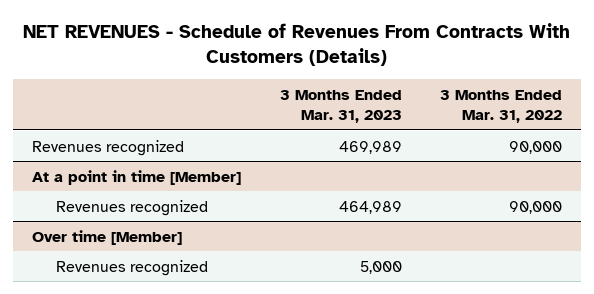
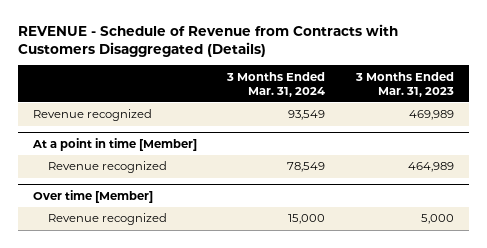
- NET REVENUES - Schedule of Revenues From Contracts With Customers (Details)
+ REVENUE - Schedule of Revenue from Contracts with Customers Disaggregated (Details)
- | 3 Months Ended Mar. 31, 2023 | 3 Months Ended Mar. 31, 2022
+ | 3 Months Ended Mar. 31, 2024 | 3 Months Ended Mar. 31, 2023
- Revenues recognized | 469,989 | 90,000
+ Revenue recognized | 93,549 | 469,989
@ At a point in time [Member]
- Revenues recognized | 464,989 | 90,000
+ Revenue recognized | 78,549 | 464,989
@ Over time [Member]
- Revenues recognized | 5,000 |
+ Revenue recognized | 15,000 | 5,000

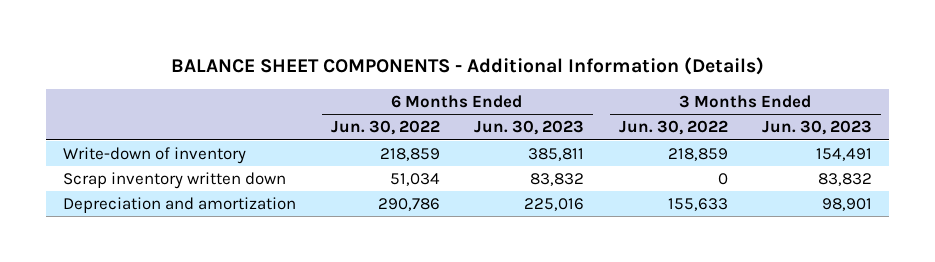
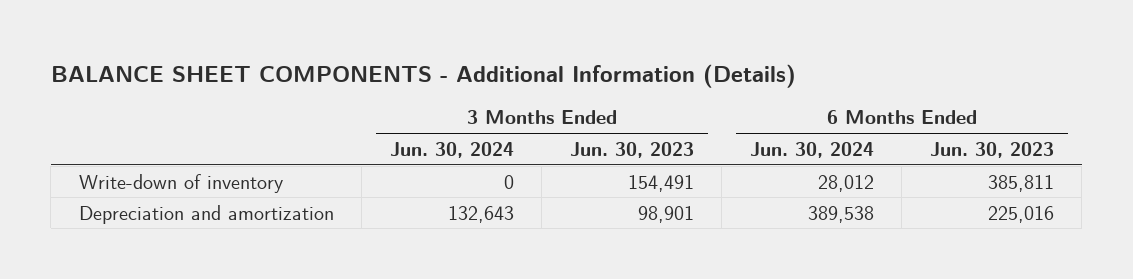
- | 6 Months Ended Jun. 30, 2022 | 6 Months Ended Jun. 30, 2023 | 3 Months Ended Jun. 30, 2022 | 3 Months Ended Jun. 30, 2023
+ | 3 Months Ended Jun. 30, 2024 | 3 Months Ended Jun. 30, 2023 | 6 Months Ended Jun. 30, 2024 | 6 Months Ended Jun. 30, 2023
- Scrap inventory written down | 51,034 | 83,832 | 0 | 83,832

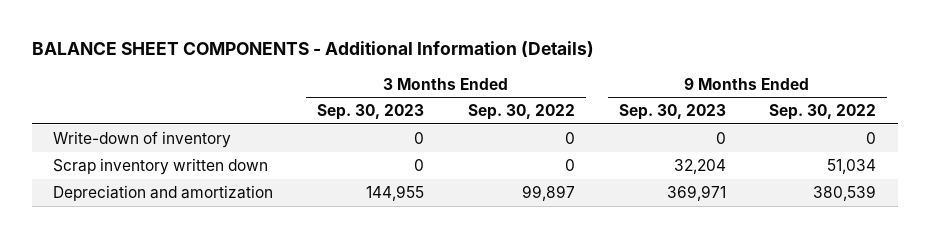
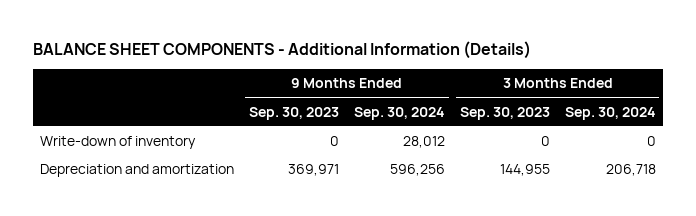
- | 3 Months Ended Sep. 30, 2023 | 3 Months Ended Sep. 30, 2022 | 9 Months Ended Sep. 30, 2023 | 9 Months Ended Sep. 30, 2022
+ | 9 Months Ended Sep. 30, 2023 | 9 Months Ended Sep. 30, 2024 | 3 Months Ended Sep. 30, 2023 | 3 Months Ended Sep. 30, 2024
- Scrap inventory written down | 0 | 0 | 32,204 | 51,034

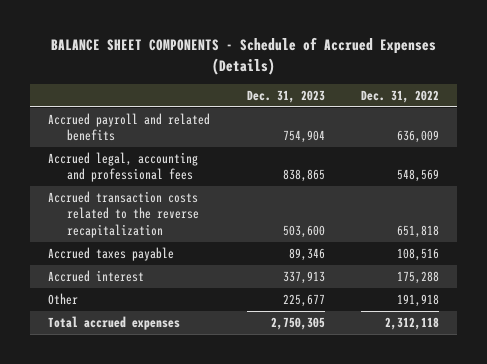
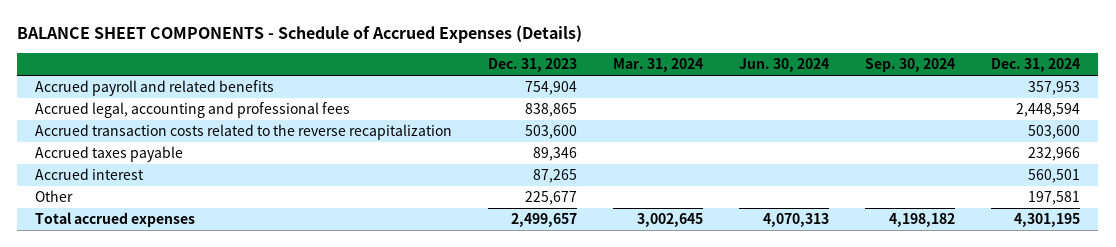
- | Dec. 31, 2023 | Dec. 31, 2022
+ | Dec. 31, 2023 | Mar. 31, 2024 | Jun. 30, 2024 | Sep. 30, 2024 | Dec. 31, 2024
- Accrued interest | 337,913 | 175,288
+ Accrued interest | 87,265 | | | | 560,501
- Total accrued expenses | 2,750,305 | 2,312,118
+ Total accrued expenses | 2,499,657 | 3,002,645 | 4,070,313 | 4,198,182 | 4,301,195

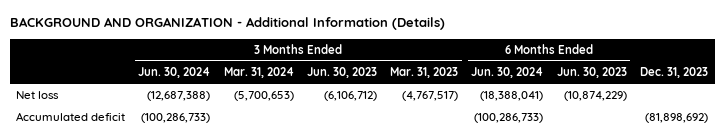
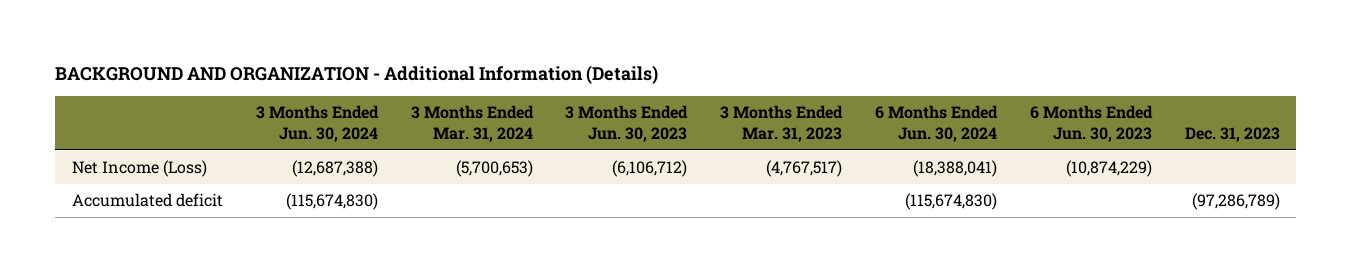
- Net loss | (12,687,388) | (5,700,653) | (6,106,712) | (4,767,517) | (18,388,041) | (10,874,229) |
- Accumulated deficit | (100,286,733) | | | | (100,286,733) | | (81,898,692)
+ Net Income (Loss) | (12,687,388) | (5,700,653) | (6,106,712) | (4,767,517) | (18,388,041) | (10,874,229) |
+ Accumulated deficit | (115,674,830) | | | | (115,674,830) | | (97,286,789)

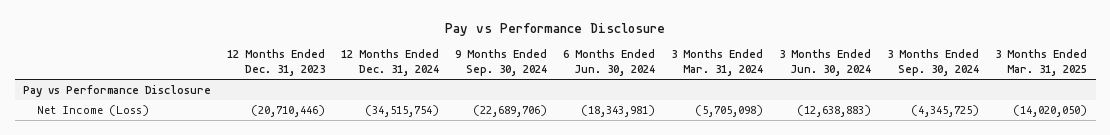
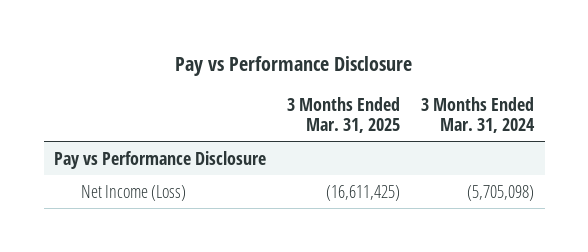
- | 12 Months Ended Dec. 31, 2023 | 12 Months Ended Dec. 31, 2024 | 9 Months Ended Sep. 30, 2024 | 6 Months Ended Jun. 30, 2024 | 3 Months Ended Mar. 31, 2024 | 3 Months Ended Jun. 30, 2024 | 3 Months Ended Sep. 30, 2024 | 3 Months Ended Mar. 31, 2025
+ | 3 Months Ended Mar. 31, 2025 | 3 Months Ended Mar. 31, 2024
- Net Income (Loss) | (20,710,446) | (34,515,754) | (22,689,706) | (18,343,981) | (5,705,098) | (12,638,883) | (4,345,725) | (14,020,050)
+ Net Income (Loss) | (16,611,425) | (5,705,098)

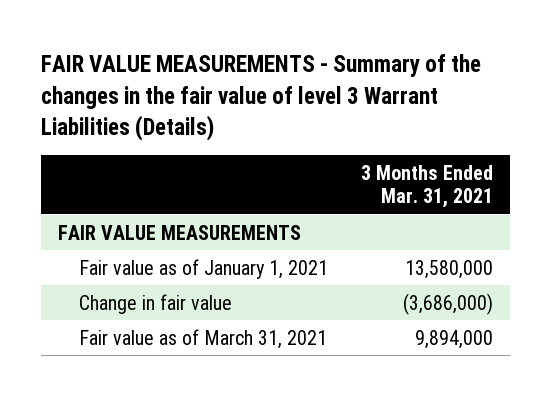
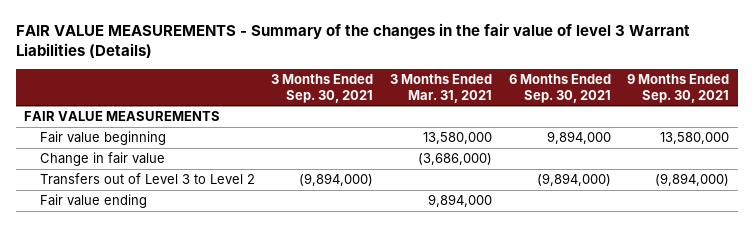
- | 3 Months Ended Mar. 31, 2021
+ | 3 Months Ended Sep. 30, 2021 | 3 Months Ended Mar. 31, 2021 | 6 Months Ended Sep. 30, 2021 | 9 Months Ended Sep. 30, 2021
- Fair value as of January 1, 2021 | 13,580,000
+ Fair value beginning | | 13,580,000 | 9,894,000 | 13,580,000
- Fair value as of March 31, 2021 | 9,894,000
+ Transfers out of Level 3 to Level 2 | (9,894,000) | | (9,894,000) | (9,894,000)
+ Fair value ending | | 9,894,000 | |

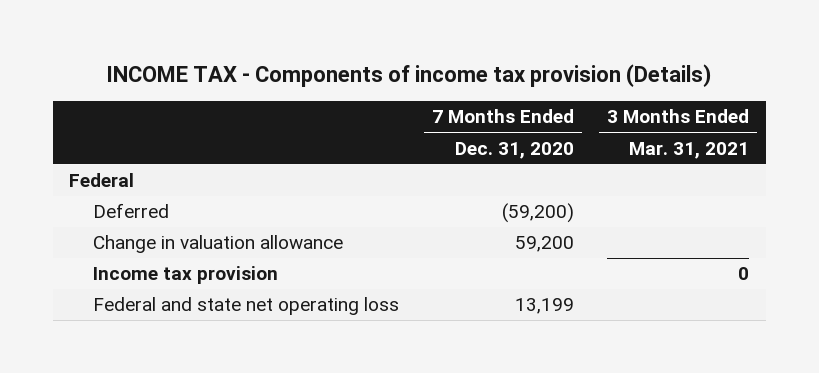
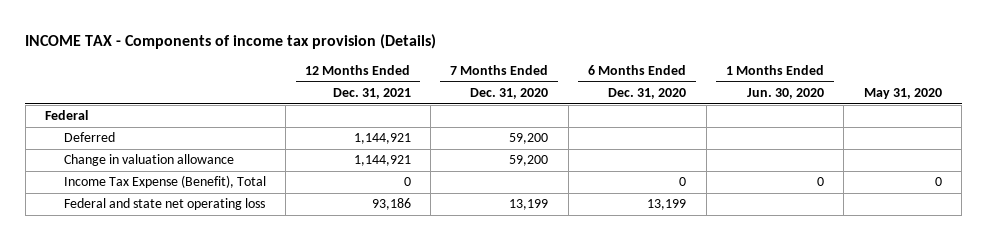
- | 7 Months Ended Dec. 31, 2020 | 3 Months Ended Mar. 31, 2021
+ | 12 Months Ended Dec. 31, 2021 | 7 Months Ended Dec. 31, 2020 | 6 Months Ended Dec. 31, 2020 | 1 Months Ended Jun. 30, 2020 | May 31, 2020
- Deferred | (59,200) |
+ Deferred | 1,144,921 | 59,200 | | |
- Income tax provision | | 0
+ Income Tax Expense (Benefit), Total | 0 | | 0 | 0 | 0

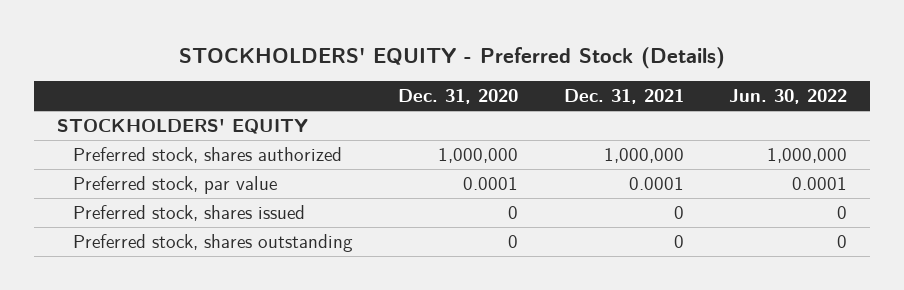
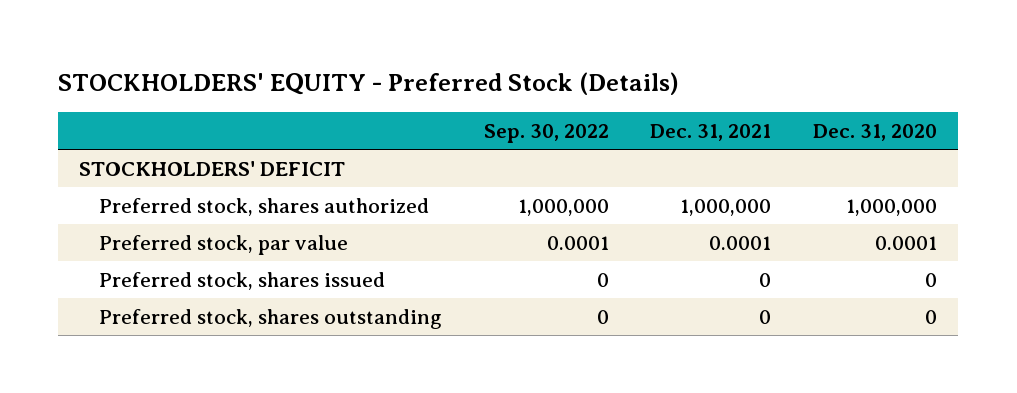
- | Dec. 31, 2020 | Dec. 31, 2021 | Jun. 30, 2022
+ | Sep. 30, 2022 | Dec. 31, 2021 | Dec. 31, 2020
- STOCKHOLDERS' EQUITY
+ STOCKHOLDERS' DEFICIT

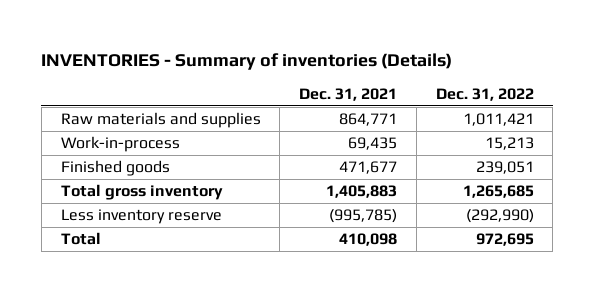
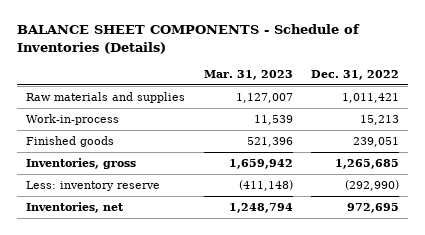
- INVENTORIES - Summary of inventories (Details)
+ BALANCE SHEET COMPONENTS - Schedule of Inventories (Details)
- | Dec. 31, 2021 | Dec. 31, 2022
+ | Mar. 31, 2023 | Dec. 31, 2022
- Total gross inventory | 1,405,883 | 1,265,685
- Less inventory reserve | (995,785) | (292,990)
- Total | 410,098 | 972,695
+ Inventories, gross | 1,659,942 | 1,265,685
+ Less: inventory reserve | (411,148) | (292,990)
+ Inventories, net | 1,248,794 | 972,695

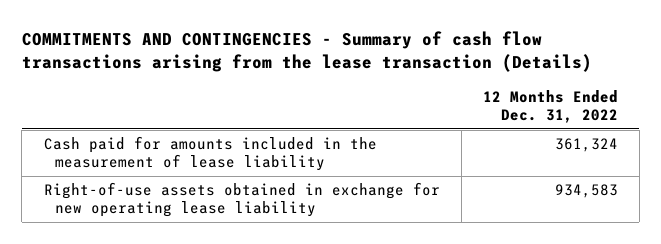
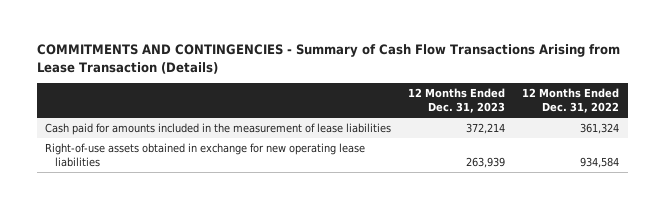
- COMMITMENTS AND CONTINGENCIES - Summary of cash flow transactions arising from the lease transaction (Details)
+ COMMITMENTS AND CONTINGENCIES - Summary of Cash Flow Transactions Arising from Lease Transaction (Details)
- | 12 Months Ended Dec. 31, 2022
+ | 12 Months Ended Dec. 31, 2023 | 12 Months Ended Dec. 31, 2022
- Cash paid for amounts included in the measurement of lease liability | 361,324
- Right-of-use assets obtained in exchange for new operating lease liability | 934,583
+ Cash paid for amounts included in the measurement of lease liabilities | 372,214 | 361,324
+ Right-of-use assets obtained in exchange for new operating lease liabilities | 263,939 | 934,584

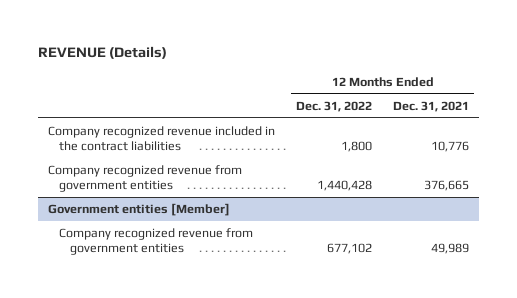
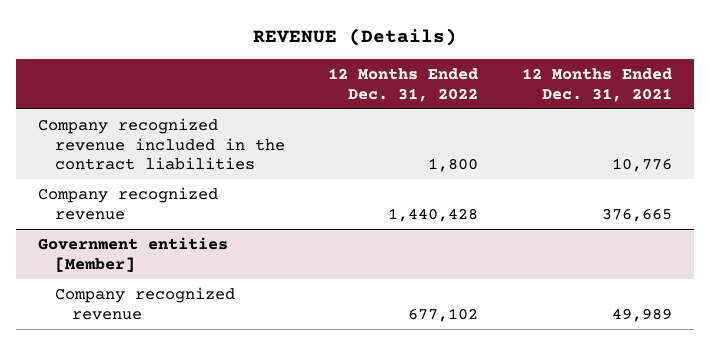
- Company recognized revenue from government entities | 1,440,428 | 376,665
+ Company recognized revenue | 1,440,428 | 376,665
@ Government entities [Member]
- Company recognized revenue from government entities | 677,102 | 49,989
+ Company recognized revenue | 677,102 | 49,989

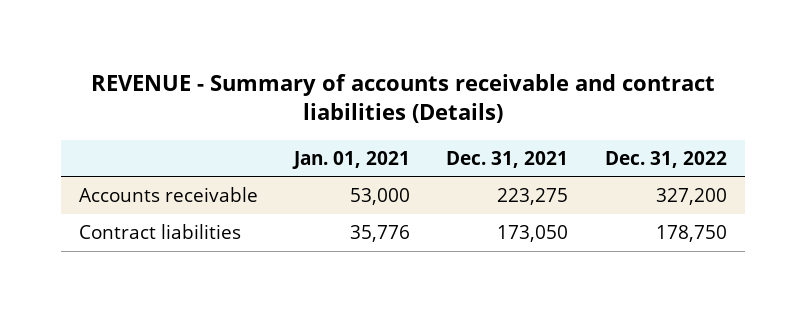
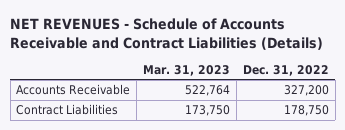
- REVENUE - Summary of accounts receivable and contract liabilities (Details)
+ NET REVENUES - Schedule of Accounts Receivable and Contract Liabilities (Details)
- | Jan. 01, 2021 | Dec. 31, 2021 | Dec. 31, 2022
+ | Mar. 31, 2023 | Dec. 31, 2022
- Accounts receivable | 53,000 | 223,275 | 327,200
- Contract liabilities | 35,776 | 173,050 | 178,750
+ Accounts Receivable | 522,764 | 327,200
+ Contract Liabilities | 173,750 | 178,750

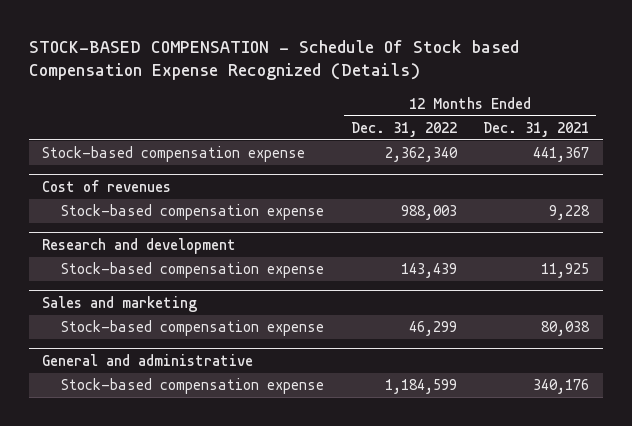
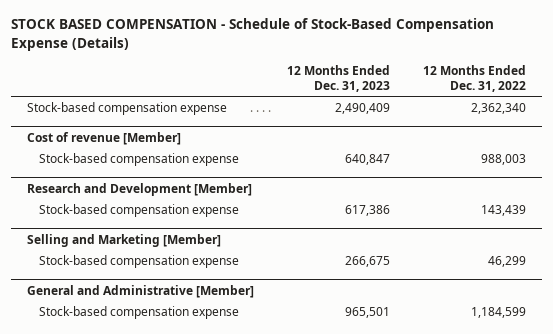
- STOCK-BASED COMPENSATION - Schedule Of Stock based Compensation Expense Recognized (Details)
+ STOCK BASED COMPENSATION - Schedule of Stock-Based Compensation Expense (Details)
- | 12 Months Ended Dec. 31, 2022 | 12 Months Ended Dec. 31, 2021
+ | 12 Months Ended Dec. 31, 2023 | 12 Months Ended Dec. 31, 2022
- Cost of revenues
+ Cost of revenue [Member]
- Research and development
+ Research and Development [Member]
- Sales and marketing
+ Selling and Marketing [Member]
- General and administrative
+ General and Administrative [Member]

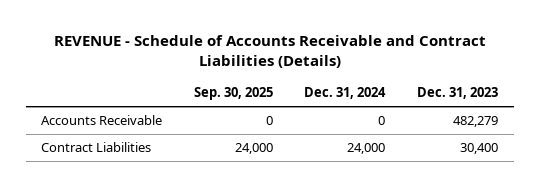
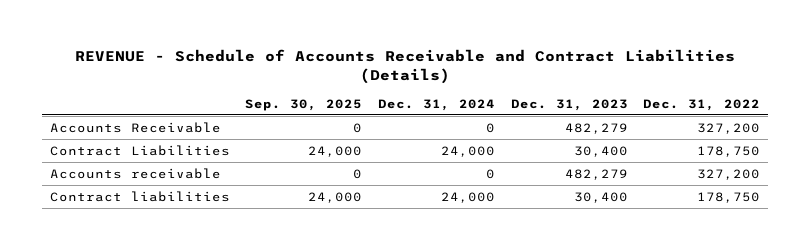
- | Sep. 30, 2025 | Dec. 31, 2024 | Dec. 31, 2023
+ | Sep. 30, 2025 | Dec. 31, 2024 | Dec. 31, 2023 | Dec. 31, 2022
+ Accounts receivable | 0 | 0 | 482,279 | 327,200
+ Contract liabilities | 24,000 | 24,000 | 30,400 | 178,750

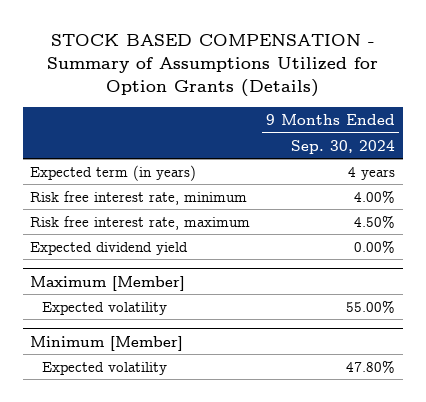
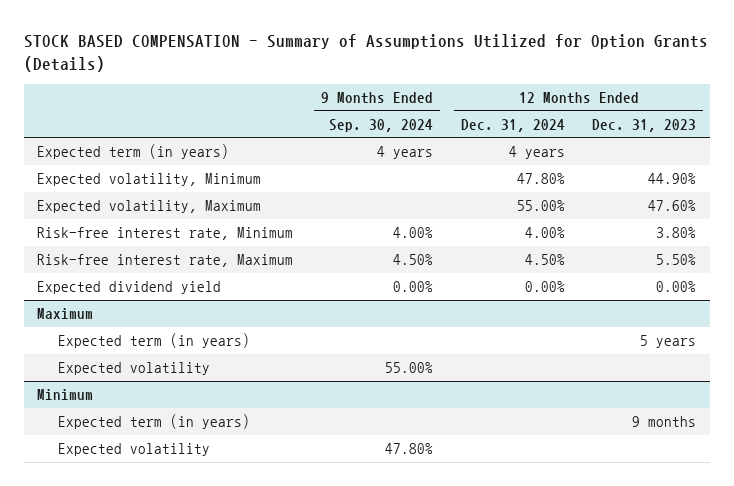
- | 9 Months Ended Sep. 30, 2024
+ | 9 Months Ended Sep. 30, 2024 | 12 Months Ended Dec. 31, 2024 | 12 Months Ended Dec. 31, 2023
- Risk free interest rate, minimum | 4.00%
- Risk free interest rate, maximum | 4.50%
+ Expected volatility, Minimum | | 47.80% | 44.90%
+ Expected volatility, Maximum | | 55.00% | 47.60%
+ Risk-free interest rate, Minimum | 4.00% | 4.00% | 3.80%
+ Risk-free interest rate, Maximum | 4.50% | 4.50% | 5.50%
- Maximum [Member]
+ Maximum
+ Expected term (in years) | | | 5 years
- Minimum [Member]
+ Minimum
+ Expected term (in years) | | | 9 months

